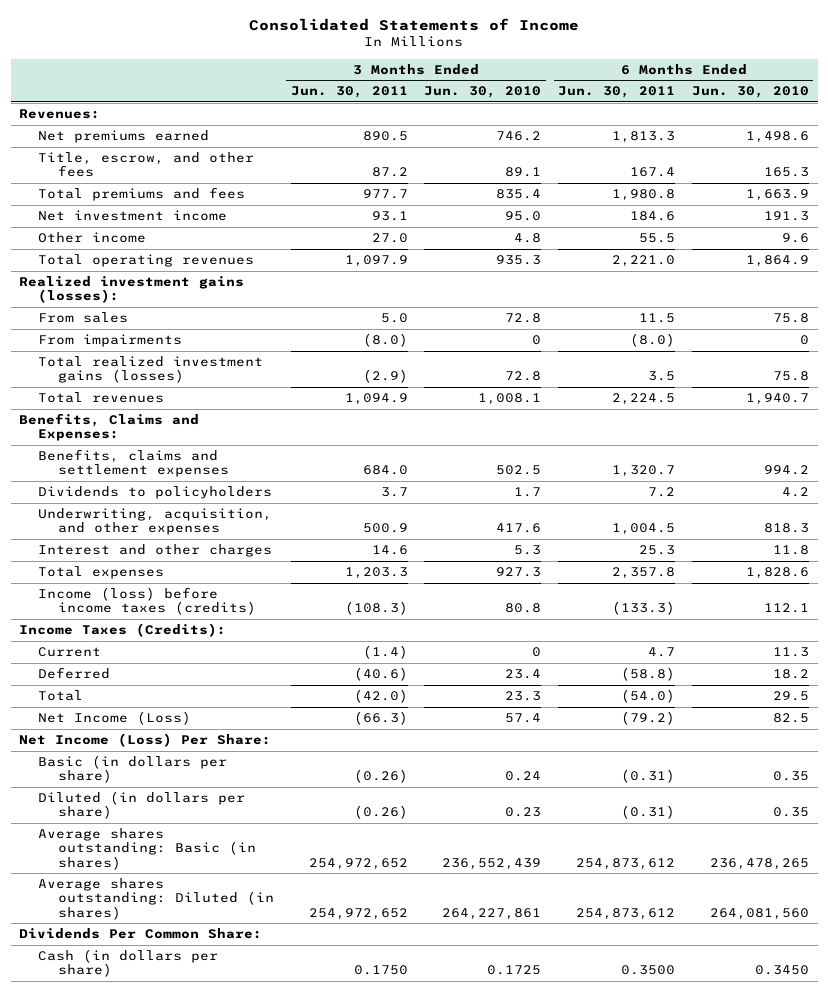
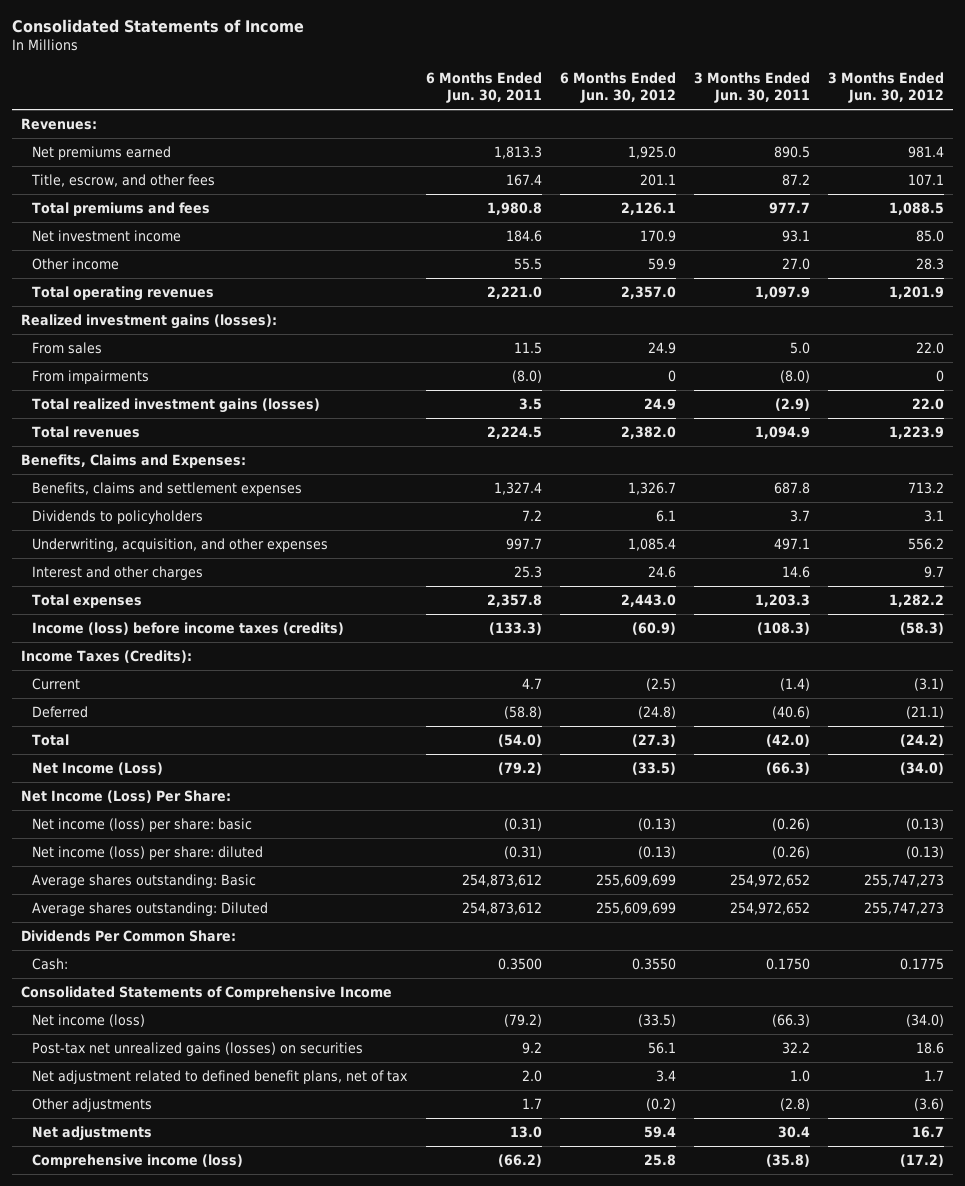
- | 3 Months Ended Jun. 30, 2011 | 3 Months Ended Jun. 30, 2010 | 6 Months Ended Jun. 30, 2011 | 6 Months Ended Jun. 30, 2010
+ | 6 Months Ended Jun. 30, 2011 | 6 Months Ended Jun. 30, 2012 | 3 Months Ended Jun. 30, 2011 | 3 Months Ended Jun. 30, 2012
- Benefits, claims and settlement expenses | 684.0 | 502.5 | 1,320.7 | 994.2
+ Benefits, claims and settlement expenses | 1,327.4 | 1,326.7 | 687.8 | 713.2
- Underwriting, acquisition, and other expenses | 500.9 | 417.6 | 1,004.5 | 818.3
+ Underwriting, acquisition, and other expenses | 997.7 | 1,085.4 | 497.1 | 556.2
- Basic (in dollars per share) | (0.26) | 0.24 | (0.31) | 0.35
- Diluted (in dollars per share) | (0.26) | 0.23 | (0.31) | 0.35
- Average shares outstanding: Basic (in shares) | 254,972,652 | 236,552,439 | 254,873,612 | 236,478,265
- Average shares outstanding: Diluted (in shares) | 254,972,652 | 264,227,861 | 254,873,612 | 264,081,560
+ Net income (loss) per share: basic | (0.31) | (0.13) | (0.26) | (0.13)
+ Net income (loss) per share: diluted | (0.31) | (0.13) | (0.26) | (0.13)
+ Average shares outstanding: Basic | 254,873,612 | 255,609,699 | 254,972,652 | 255,747,273
+ Average shares outstanding: Diluted | 254,873,612 | 255,609,699 | 254,972,652 | 255,747,273
- Cash (in dollars per share) | 0.1750 | 0.1725 | 0.3500 | 0.3450
+ Cash: | 0.3500 | 0.3550 | 0.1750 | 0.1775
+ Consolidated Statements of Comprehensive Income
+ Net income (loss) | (79.2) | (33.5) | (66.3) | (34.0)
+ Post-tax net unrealized gains (losses) on securities | 9.2 | 56.1 | 32.2 | 18.6
+ Net adjustment related to defined benefit plans, net of tax | 2.0 | 3.4 | 1.0 | 1.7
+ Other adjustments | 1.7 | (0.2) | (2.8) | (3.6)
+ Net adjustments | 13.0 | 59.4 | 30.4 | 16.7
+ Comprehensive income (loss) | (66.2) | 25.8 | (35.8) | (17.2)

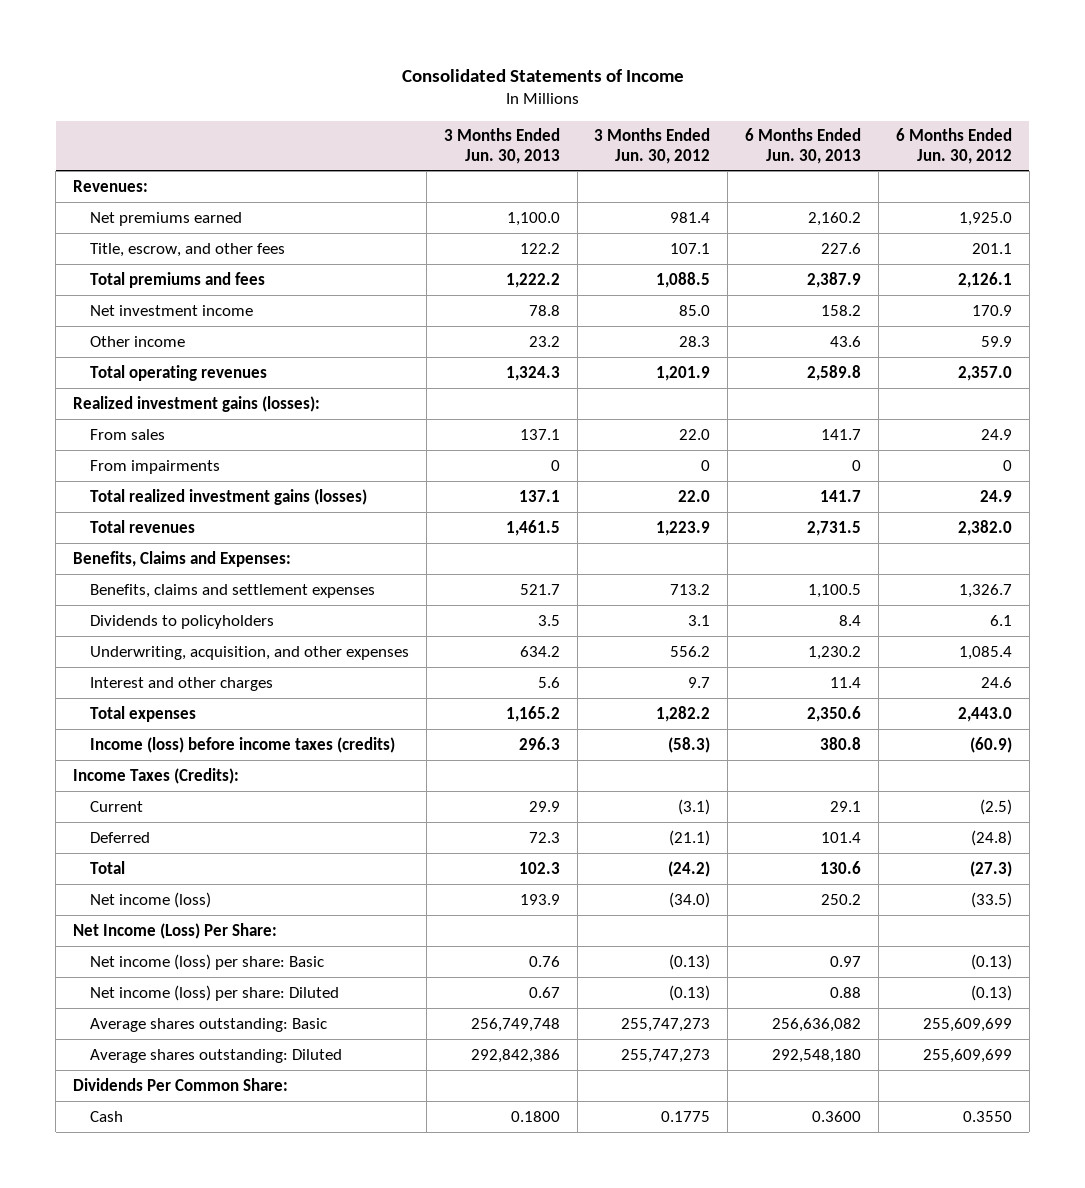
- | 6 Months Ended Jun. 30, 2011 | 6 Months Ended Jun. 30, 2012 | 3 Months Ended Jun. 30, 2011 | 3 Months Ended Jun. 30, 2012
+ | 3 Months Ended Jun. 30, 2013 | 3 Months Ended Jun. 30, 2012 | 6 Months Ended Jun. 30, 2013 | 6 Months Ended Jun. 30, 2012
- Net Income (Loss) | (79.2) | (33.5) | (66.3) | (34.0)
moved up: Net income (loss) | 193.9 | (34.0) | 250.2 | (33.5)
- Net income (loss) per share: basic | (0.31) | (0.13) | (0.26) | (0.13)
- Net income (loss) per share: diluted | (0.31) | (0.13) | (0.26) | (0.13)
+ Net income (loss) per share: Basic | 0.76 | (0.13) | 0.97 | (0.13)
+ Net income (loss) per share: Diluted | 0.67 | (0.13) | 0.88 | (0.13)
- Cash: | 0.3500 | 0.3550 | 0.1750 | 0.1775
- Consolidated Statements of Comprehensive Income
- Post-tax net unrealized gains (losses) on securities | 9.2 | 56.1 | 32.2 | 18.6
- Net adjustment related to defined benefit plans, net of tax | 2.0 | 3.4 | 1.0 | 1.7
- Other adjustments | 1.7 | (0.2) | (2.8) | (3.6)
- Net adjustments | 13.0 | 59.4 | 30.4 | 16.7
- Comprehensive income (loss) | (66.2) | 25.8 | (35.8) | (17.2)
+ Cash | 0.1800 | 0.1775 | 0.3600 | 0.3550

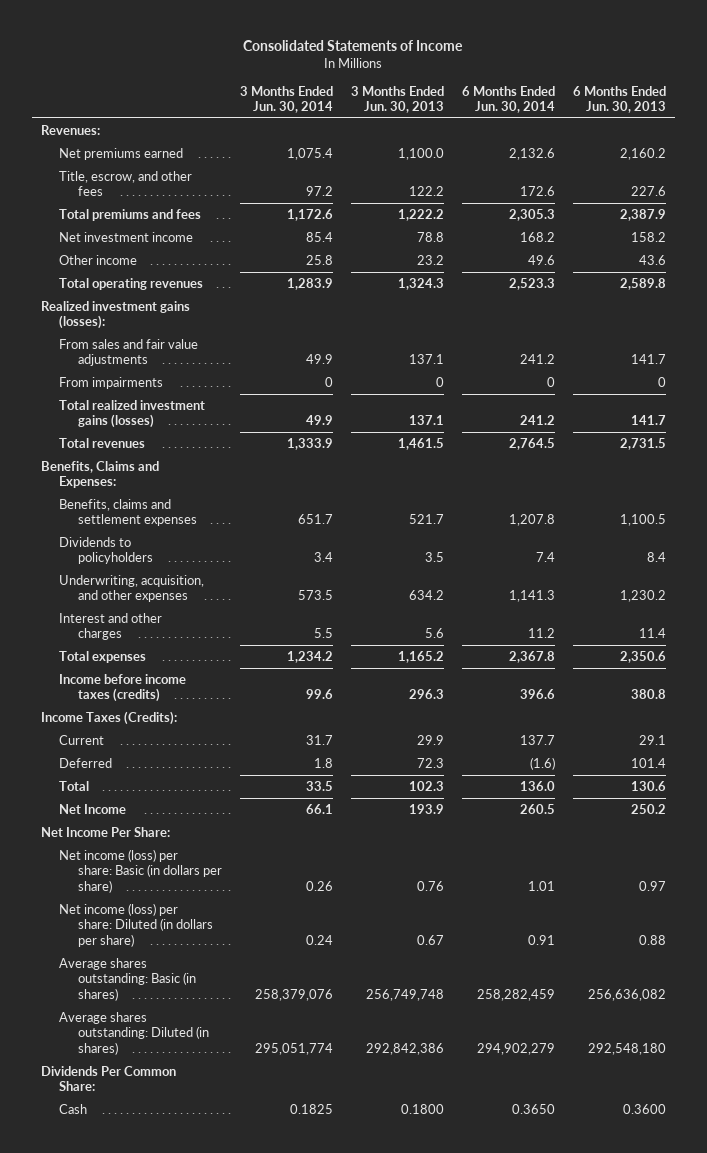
- | 3 Months Ended Jun. 30, 2013 | 3 Months Ended Jun. 30, 2012 | 6 Months Ended Jun. 30, 2013 | 6 Months Ended Jun. 30, 2012
+ | 3 Months Ended Jun. 30, 2014 | 3 Months Ended Jun. 30, 2013 | 6 Months Ended Jun. 30, 2014 | 6 Months Ended Jun. 30, 2013
- From sales | 137.1 | 22.0 | 141.7 | 24.9
+ From sales and fair value adjustments | 49.9 | 137.1 | 241.2 | 141.7
- Income (loss) before income taxes (credits) | 296.3 | (58.3) | 380.8 | (60.9)
+ Income before income taxes (credits) | 99.6 | 296.3 | 396.6 | 380.8
- Net income (loss) | 193.9 | (34.0) | 250.2 | (33.5)
- Net Income (Loss) Per Share:
- Net income (loss) per share: Basic | 0.76 | (0.13) | 0.97 | (0.13)
- Net income (loss) per share: Diluted | 0.67 | (0.13) | 0.88 | (0.13)
- Average shares outstanding: Basic | 256,749,748 | 255,747,273 | 256,636,082 | 255,609,699
- Average shares outstanding: Diluted | 292,842,386 | 255,747,273 | 292,548,180 | 255,609,699
+ Net Income | 66.1 | 193.9 | 260.5 | 250.2
+ Net Income Per Share:
+ Net income (loss) per share: Basic (in dollars per share) | 0.26 | 0.76 | 1.01 | 0.97
+ Net income (loss) per share: Diluted (in dollars per share) | 0.24 | 0.67 | 0.91 | 0.88
+ Average shares outstanding: Basic (in shares) | 258,379,076 | 256,749,748 | 258,282,459 | 256,636,082
+ Average shares outstanding: Diluted (in shares) | 295,051,774 | 292,842,386 | 294,902,279 | 292,548,180

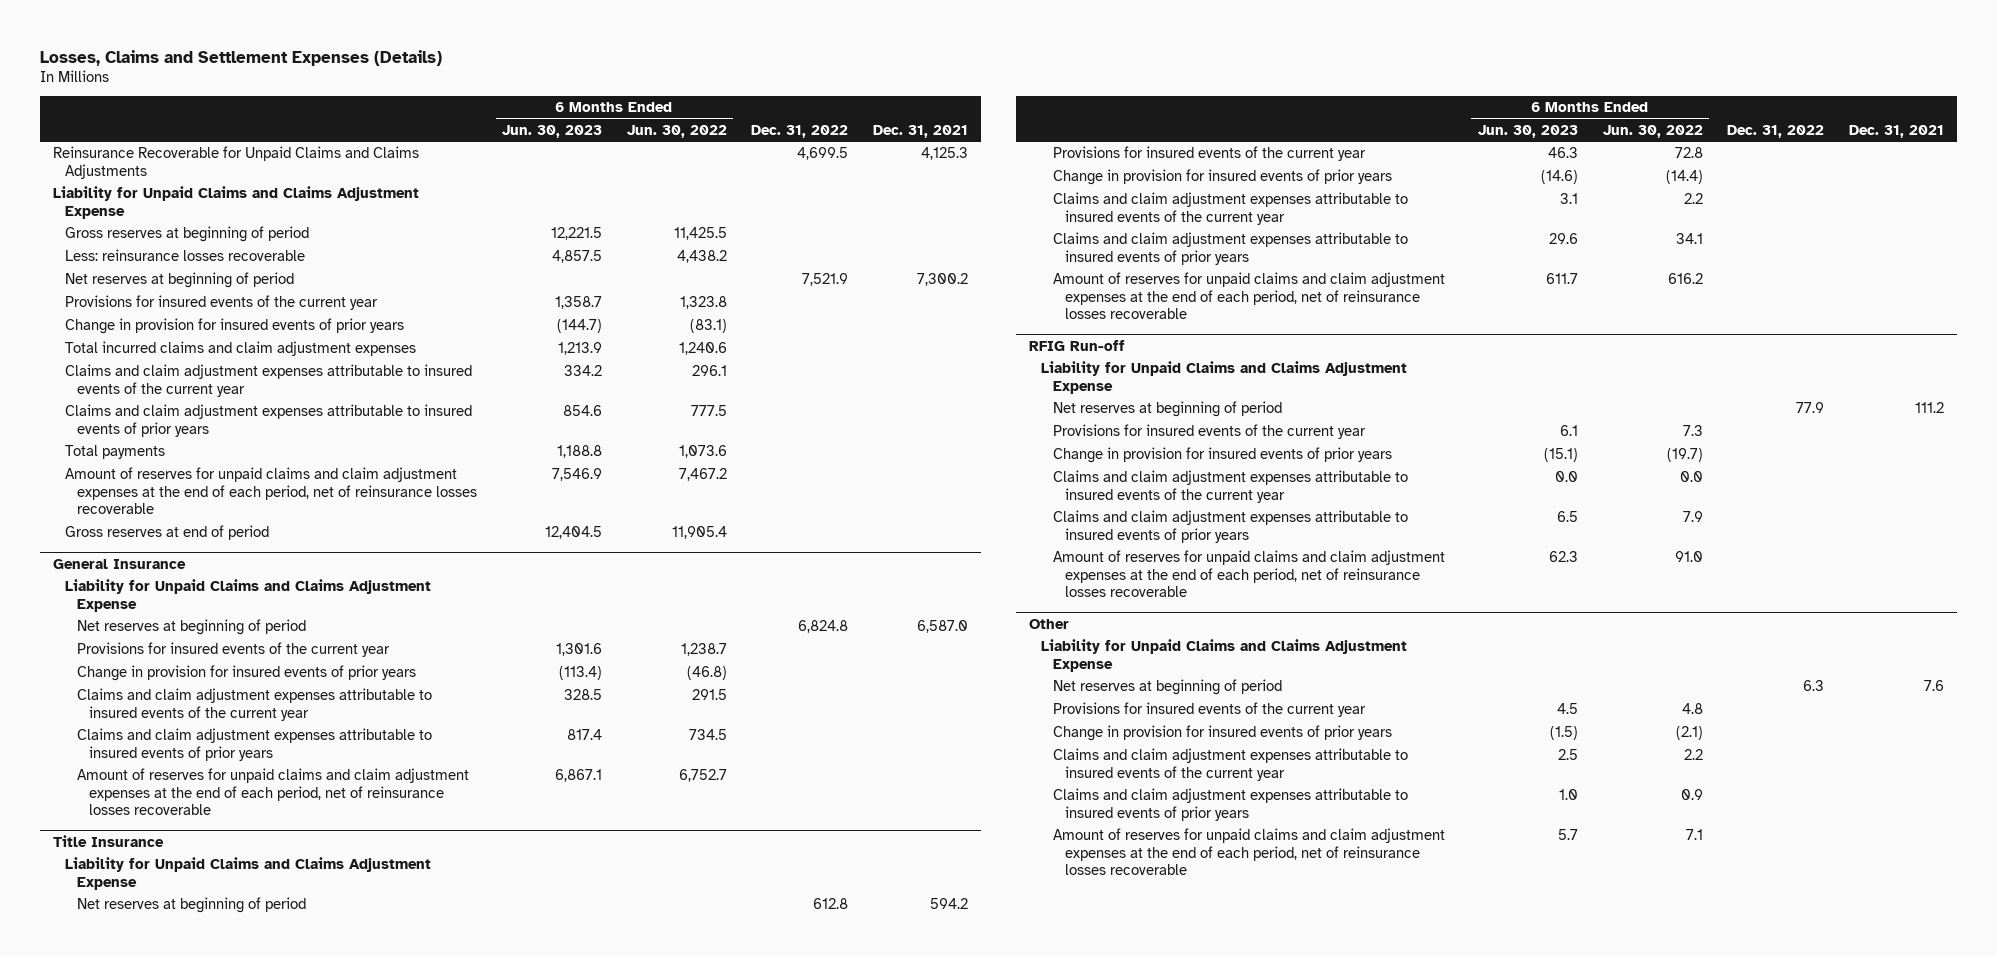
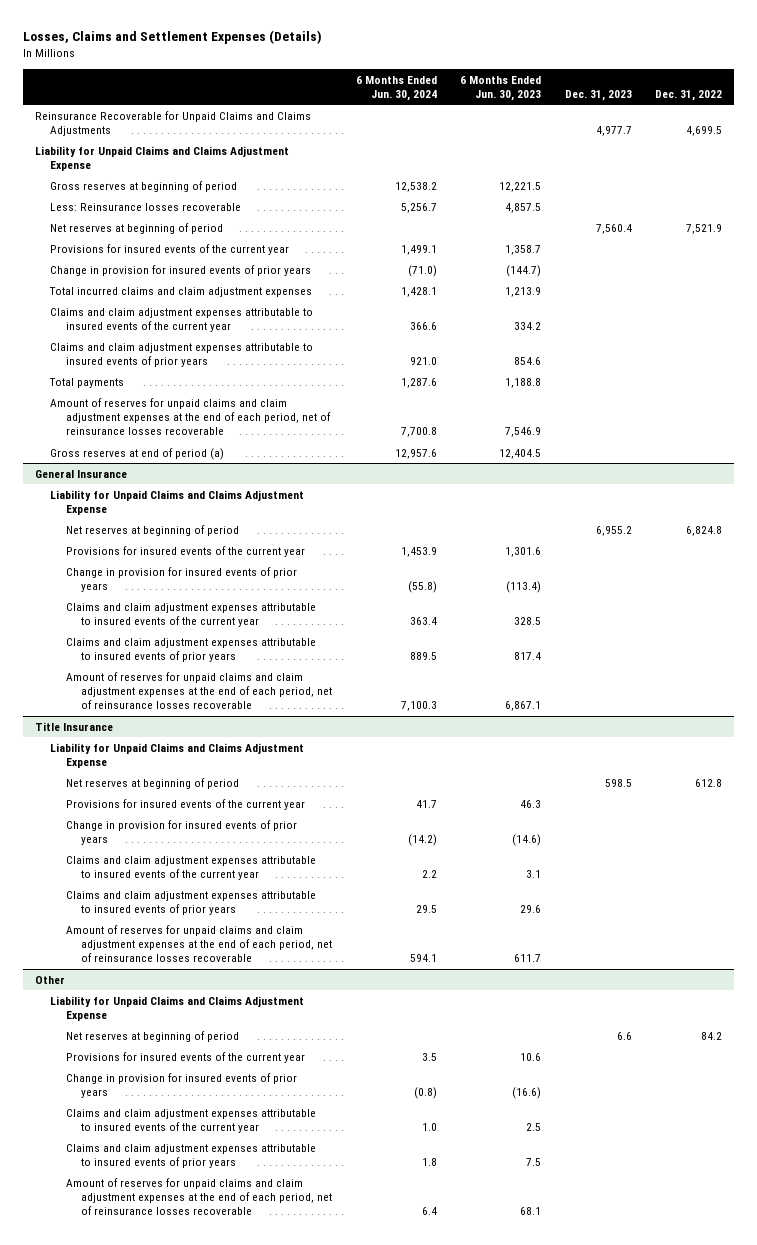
- | 6 Months Ended Jun. 30, 2023 | 6 Months Ended Jun. 30, 2022 | Dec. 31, 2022 | Dec. 31, 2021
+ | 6 Months Ended Jun. 30, 2024 | 6 Months Ended Jun. 30, 2023 | Dec. 31, 2023 | Dec. 31, 2022
- Less: reinsurance losses recoverable | 4,857.5 | 4,438.2 | |
+ Less: Reinsurance losses recoverable | 5,256.7 | 4,857.5 | |
- Gross reserves at end of period | 12,404.5 | 11,905.4 | |
+ Gross reserves at end of period (a) | 12,957.6 | 12,404.5 | |
- RFIG Run-off
- Liability for Unpaid Claims and Claims Adjustment Expense
- Net reserves at beginning of period | | | 77.9 | 111.2
- Provisions for insured events of the current year | 6.1 | 7.3 | |
- Change in provision for insured events of prior years | (15.1) | (19.7) | |
- Claims and claim adjustment expenses attributable to insured events of the current year | 0.0 | 0.0 | |
- Claims and claim adjustment expenses attributable to insured events of prior years | 6.5 | 7.9 | |
- Amount of reserves for unpaid claims and claim adjustment expenses at the end of each period, net of reinsurance losses recoverable | 62.3 | 91.0 | |
@ Other
- Net reserves at beginning of period | | | 6.3 | 7.6
- Provisions for insured events of the current year | 4.5 | 4.8 | |
- Change in provision for insured events of prior years | (1.5) | (2.1) | |
+ Net reserves at beginning of period | | | 6.6 | 84.2
+ Provisions for insured events of the current year | 3.5 | 10.6 | |
+ Change in provision for insured events of prior years | (0.8) | (16.6) | |
- Claims and claim adjustment expenses attributable to insured events of prior years | 1.0 | 0.9 | |
- Amount of reserves for unpaid claims and claim adjustment expenses at the end of each period, net of reinsurance losses recoverable | 5.7 | 7.1 | |
+ Claims and claim adjustment expenses attributable to insured events of prior years | 1.8 | 7.5 | |
+ Amount of reserves for unpaid claims and claim adjustment expenses at the end of each period, net of reinsurance losses recoverable | 6.4 | 68.1 | |

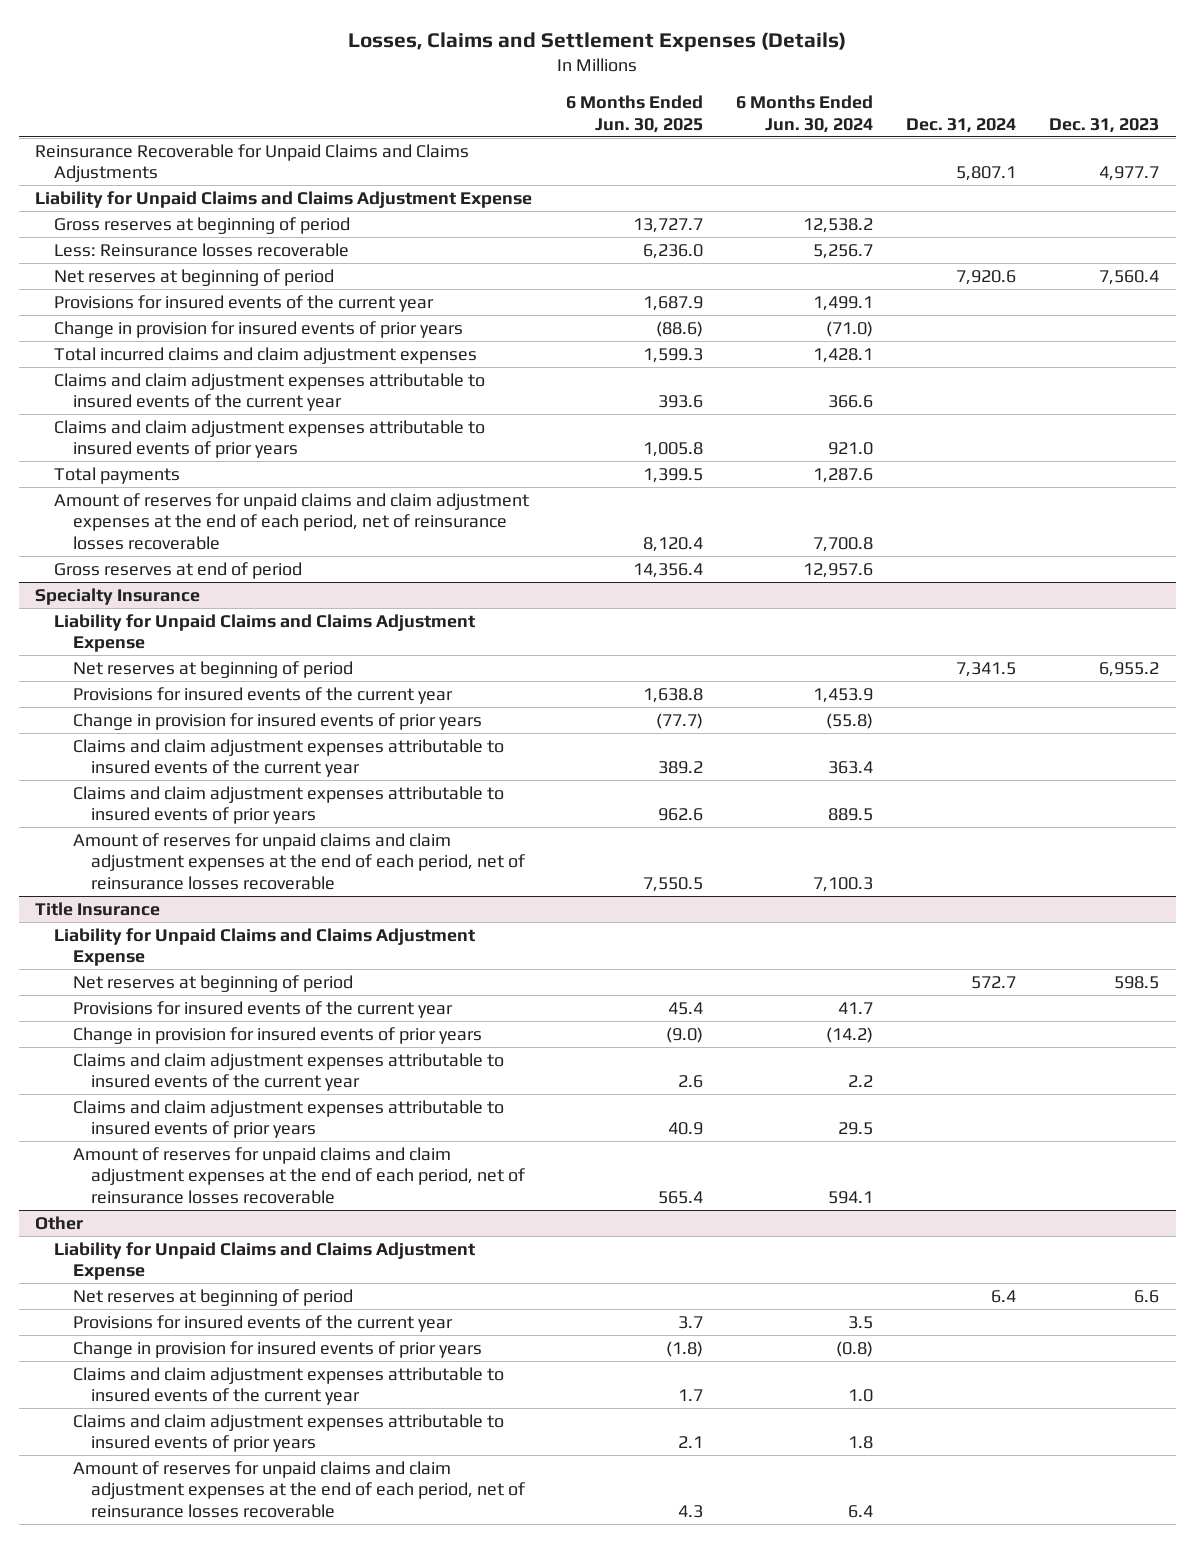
- | 6 Months Ended Jun. 30, 2024 | 6 Months Ended Jun. 30, 2023 | Dec. 31, 2023 | Dec. 31, 2022
+ | 6 Months Ended Jun. 30, 2025 | 6 Months Ended Jun. 30, 2024 | Dec. 31, 2024 | Dec. 31, 2023
- Gross reserves at end of period (a) | 12,957.6 | 12,404.5 | |
- General Insurance
+ Gross reserves at end of period | 14,356.4 | 12,957.6 | |
+ Specialty Insurance

